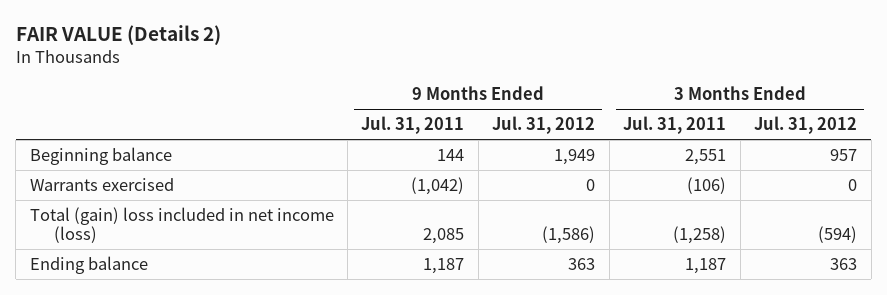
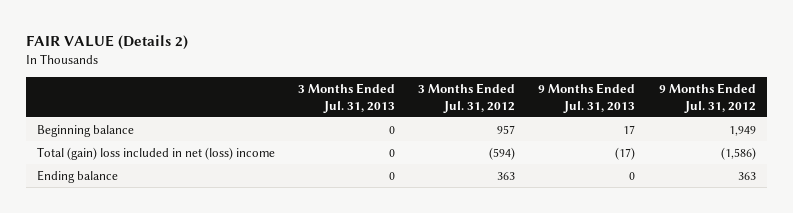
- | 9 Months Ended Jul. 31, 2011 | 9 Months Ended Jul. 31, 2012 | 3 Months Ended Jul. 31, 2011 | 3 Months Ended Jul. 31, 2012
+ | 3 Months Ended Jul. 31, 2013 | 3 Months Ended Jul. 31, 2012 | 9 Months Ended Jul. 31, 2013 | 9 Months Ended Jul. 31, 2012
- Warrants exercised | (1,042) | 0 | (106) | 0
- Total (gain) loss included in net income (loss) | 2,085 | (1,586) | (1,258) | (594)
+ Total (gain) loss included in net (loss) income | 0 | (594) | (17) | (1,586)

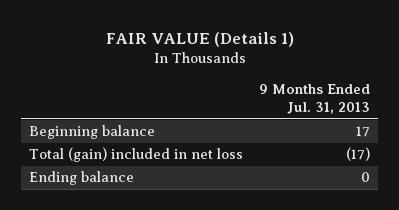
- FAIR VALUE (Details 2)
+ FAIR VALUE (Details 1)
- | 3 Months Ended Jul. 31, 2013 | 3 Months Ended Jul. 31, 2012 | 9 Months Ended Jul. 31, 2013 | 9 Months Ended Jul. 31, 2012
+ | 9 Months Ended Jul. 31, 2013
- Total (gain) loss included in net (loss) income | 0 | (594) | (17) | (1,586)
+ Total (gain) included in net loss | (17)

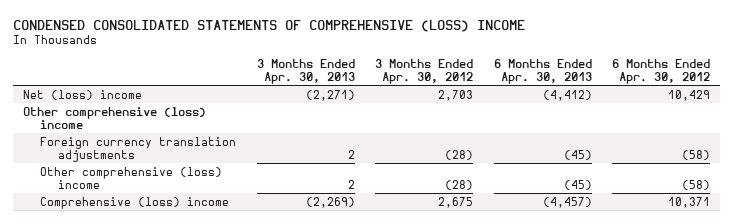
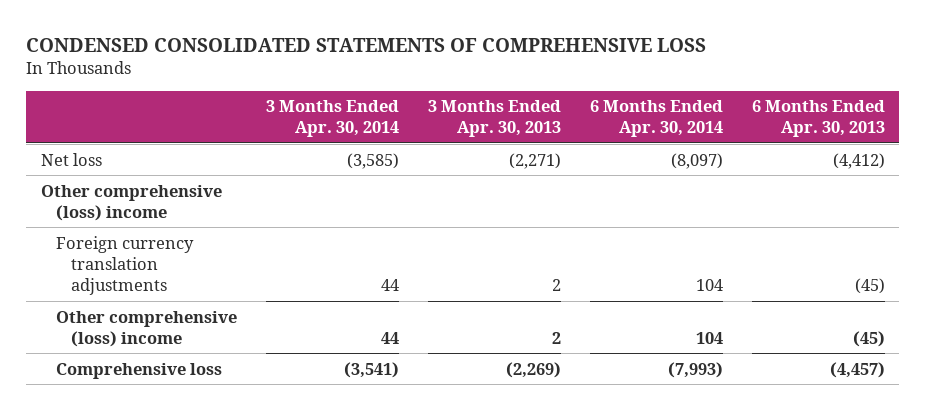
- CONDENSED CONSOLIDATED STATEMENTS OF COMPREHENSIVE (LOSS) INCOME
+ CONDENSED CONSOLIDATED STATEMENTS OF COMPREHENSIVE LOSS
- | 3 Months Ended Apr. 30, 2013 | 3 Months Ended Apr. 30, 2012 | 6 Months Ended Apr. 30, 2013 | 6 Months Ended Apr. 30, 2012
+ | 3 Months Ended Apr. 30, 2014 | 3 Months Ended Apr. 30, 2013 | 6 Months Ended Apr. 30, 2014 | 6 Months Ended Apr. 30, 2013
- Net (loss) income | (2,271) | 2,703 | (4,412) | 10,429
+ Net loss | (3,585) | (2,271) | (8,097) | (4,412)
- Comprehensive (loss) income | (2,269) | 2,675 | (4,457) | 10,371
+ Comprehensive loss | (3,541) | (2,269) | (7,993) | (4,457)

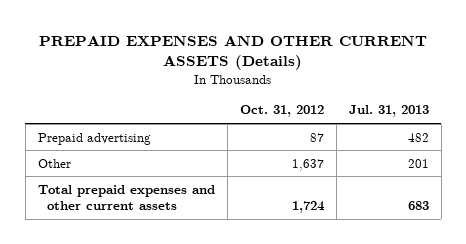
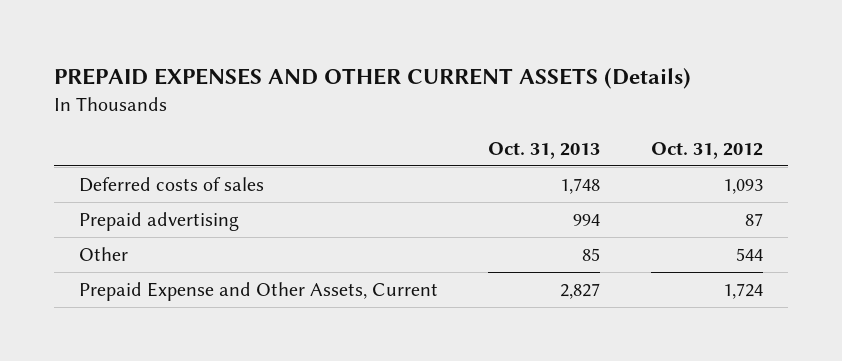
- | Oct. 31, 2012 | Jul. 31, 2013
+ | Oct. 31, 2013 | Oct. 31, 2012
+ Deferred costs of sales | 1,748 | 1,093
- Other | 1,637 | 201
- Total prepaid expenses and other current assets | 1,724 | 683
+ Other | 85 | 544
+ Prepaid Expense and Other Assets, Current | 2,827 | 1,724

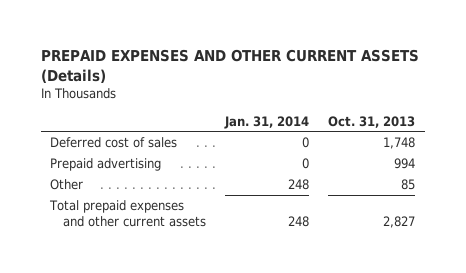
- | Oct. 31, 2013 | Oct. 31, 2012
+ | Jan. 31, 2014 | Oct. 31, 2013
- Deferred costs of sales | 1,748 | 1,093
+ Deferred cost of sales | 0 | 1,748
- Prepaid Expense and Other Assets, Current | 2,827 | 1,724
+ Total prepaid expenses and other current assets | 248 | 2,827

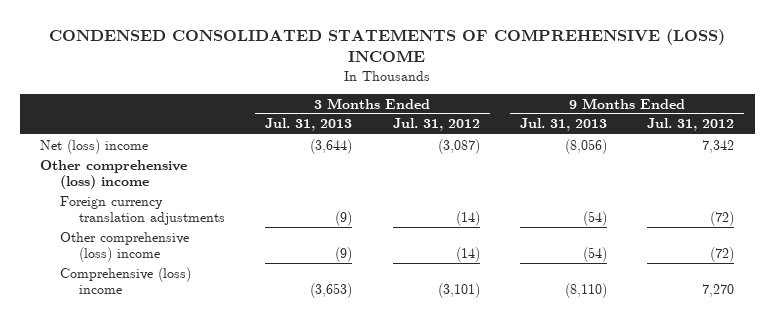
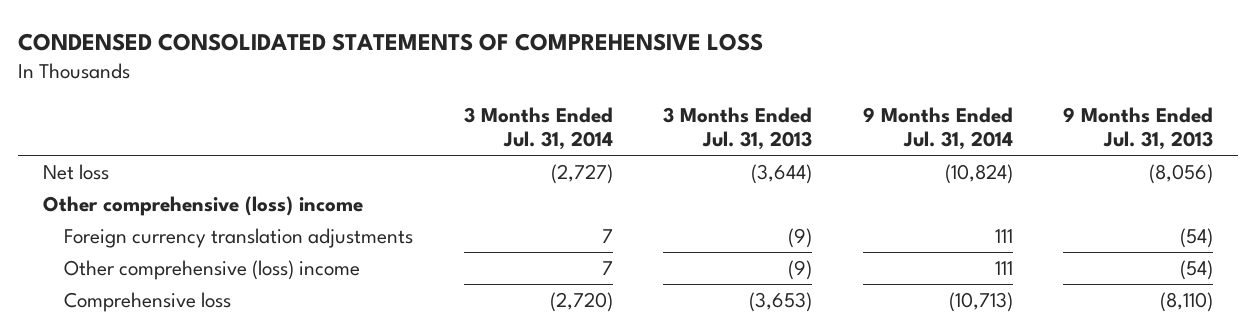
- CONDENSED CONSOLIDATED STATEMENTS OF COMPREHENSIVE (LOSS) INCOME
+ CONDENSED CONSOLIDATED STATEMENTS OF COMPREHENSIVE LOSS
- | 3 Months Ended Jul. 31, 2013 | 3 Months Ended Jul. 31, 2012 | 9 Months Ended Jul. 31, 2013 | 9 Months Ended Jul. 31, 2012
+ | 3 Months Ended Jul. 31, 2014 | 3 Months Ended Jul. 31, 2013 | 9 Months Ended Jul. 31, 2014 | 9 Months Ended Jul. 31, 2013
- Net (loss) income | (3,644) | (3,087) | (8,056) | 7,342
+ Net loss | (2,727) | (3,644) | (10,824) | (8,056)
- Comprehensive (loss) income | (3,653) | (3,101) | (8,110) | 7,270
+ Comprehensive loss | (2,720) | (3,653) | (10,713) | (8,110)

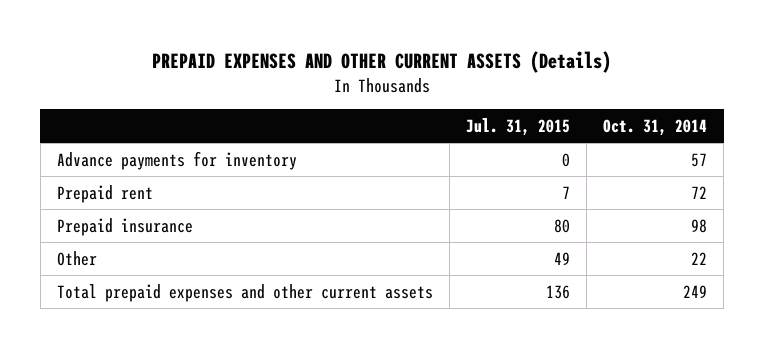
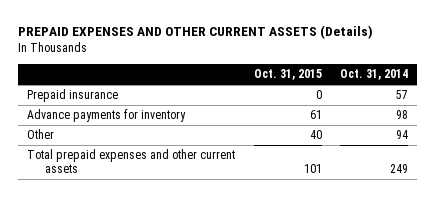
- | Jul. 31, 2015 | Oct. 31, 2014
+ | Oct. 31, 2015 | Oct. 31, 2014
- Advance payments for inventory | 0 | 57
- Prepaid rent | 7 | 72
- Prepaid insurance | 80 | 98
- Other | 49 | 22
+ Prepaid insurance | 0 | 57
+ Advance payments for inventory | 61 | 98
+ Other | 40 | 94

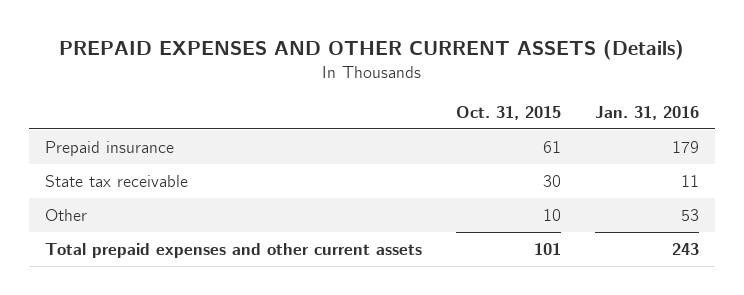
- | Oct. 31, 2015 | Oct. 31, 2014
+ | Oct. 31, 2015 | Jan. 31, 2016
- Prepaid insurance | 0 | 57
- Advance payments for inventory | 61 | 98
- Other | 40 | 94
+ Prepaid insurance | 61 | 179
+ State tax receivable | 30 | 11
+ Other | 10 | 53

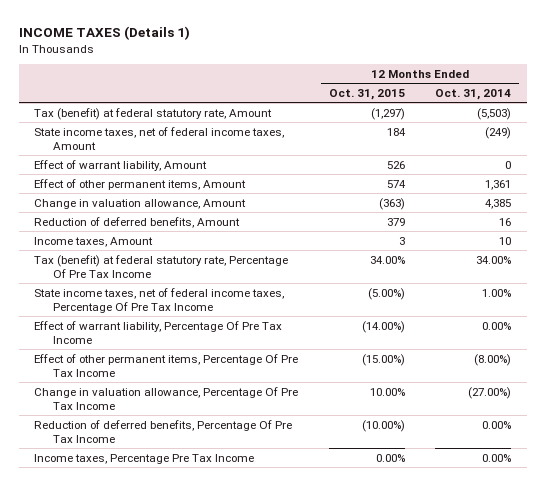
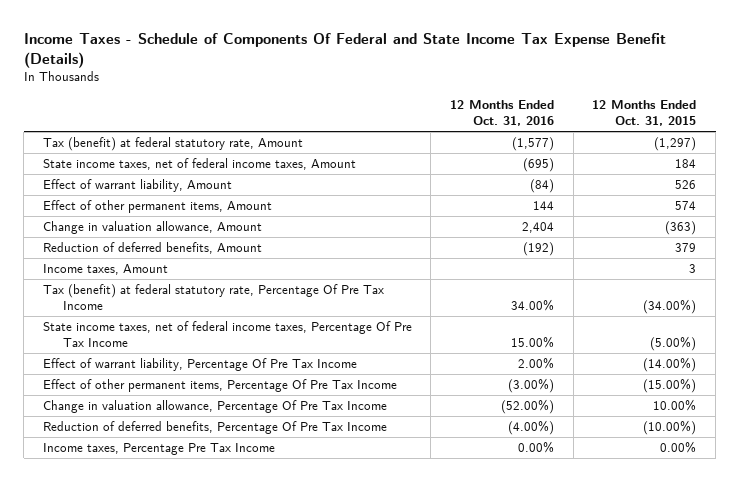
- INCOME TAXES (Details 1)
+ Income Taxes - Schedule of Components Of Federal and State Income Tax Expense Benefit (Details)
- | 12 Months Ended Oct. 31, 2015 | 12 Months Ended Oct. 31, 2014
+ | 12 Months Ended Oct. 31, 2016 | 12 Months Ended Oct. 31, 2015
- Tax (benefit) at federal statutory rate, Percentage Of Pre Tax Income | 34.00% | 34.00%
+ Tax (benefit) at federal statutory rate, Percentage Of Pre Tax Income | 34.00% | (34.00%)

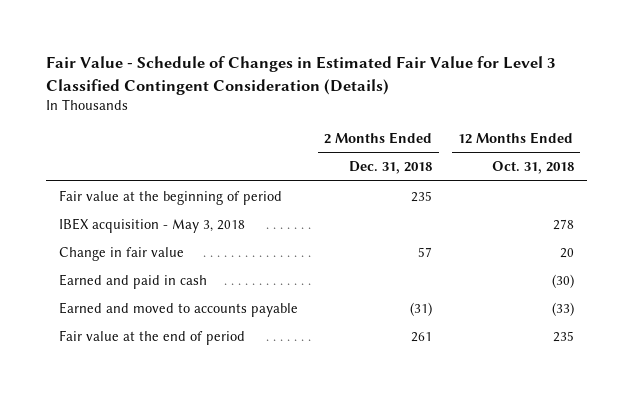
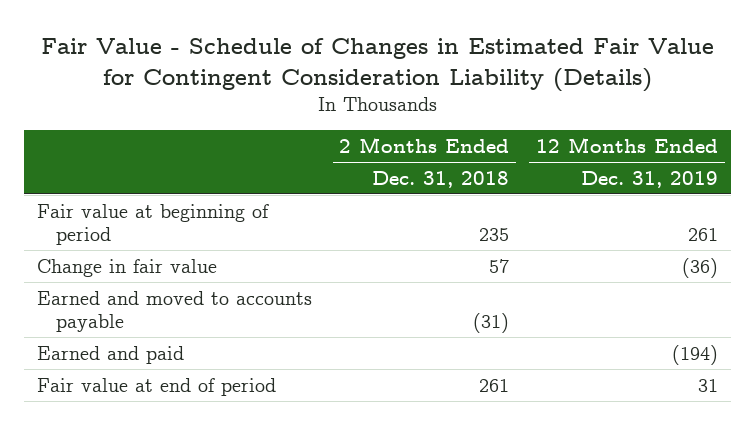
- Fair Value - Schedule of Changes in Estimated Fair Value for Level 3 Classified Contingent Consideration (Details)
+ Fair Value - Schedule of Changes in Estimated Fair Value for Contingent Consideration Liability (Details)
- | 2 Months Ended Dec. 31, 2018 | 12 Months Ended Oct. 31, 2018
+ | 2 Months Ended Dec. 31, 2018 | 12 Months Ended Dec. 31, 2019
- Fair value at the beginning of period | 235 |
- IBEX acquisition - May 3, 2018 | | 278
+ Fair value at beginning of period | 235 | 261
- Earned and paid in cash | | (30)
- Fair value at the end of period | 261 | 235
+ Earned and paid | | (194)
+ Fair value at end of period | 261 | 31

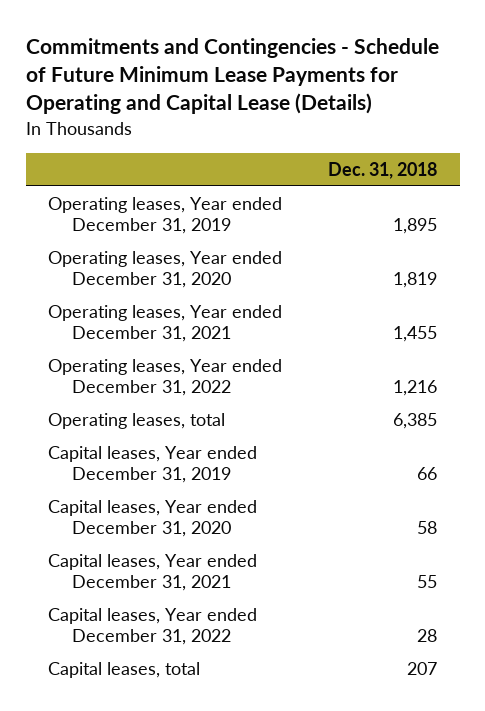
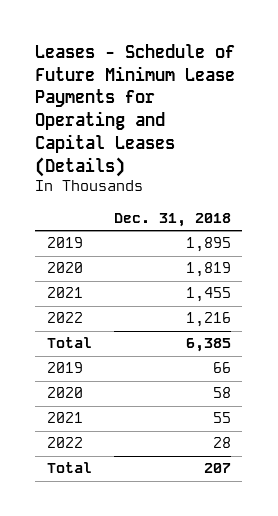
- Commitments and Contingencies - Schedule of Future Minimum Lease Payments for Operating and Capital Lease (Details)
+ Leases - Schedule of Future Minimum Lease Payments for Operating and Capital Leases (Details)
- Operating leases, Year ended December 31, 2019 | 1,895
- Operating leases, Year ended December 31, 2020 | 1,819
- Operating leases, Year ended December 31, 2021 | 1,455
- Operating leases, Year ended December 31, 2022 | 1,216
- Operating leases, total | 6,385
- Capital leases, Year ended December 31, 2019 | 66
- Capital leases, Year ended December 31, 2020 | 58
- Capital leases, Year ended December 31, 2021 | 55
- Capital leases, Year ended December 31, 2022 | 28
- Capital leases, total | 207
+ 2019 | 1,895
+ 2020 | 1,819
+ 2021 | 1,455
+ 2022 | 1,216
+ Total | 6,385
+ 2019 | 66
+ 2020 | 58
+ 2021 | 55
+ 2022 | 28
+ Total | 207

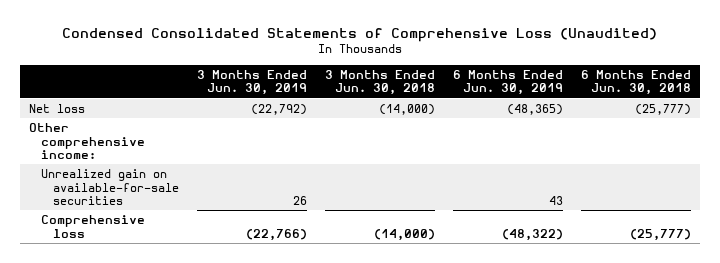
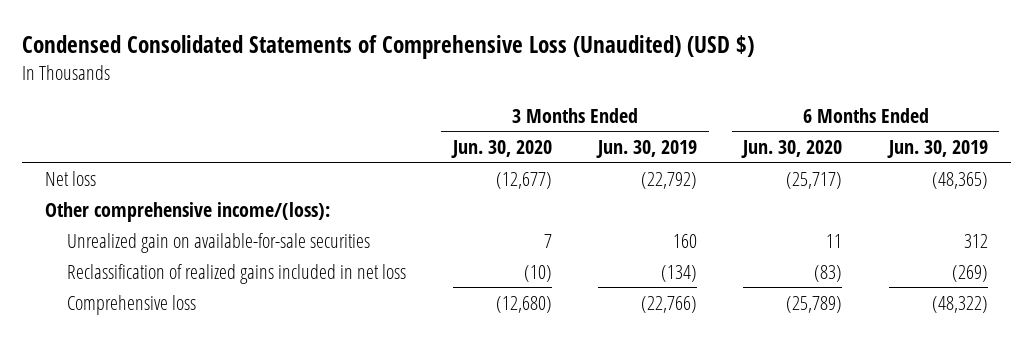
- Condensed Consolidated Statements of Comprehensive Loss (Unaudited)
+ Condensed Consolidated Statements of Comprehensive Loss (Unaudited) (USD $)
- | 3 Months Ended Jun. 30, 2019 | 3 Months Ended Jun. 30, 2018 | 6 Months Ended Jun. 30, 2019 | 6 Months Ended Jun. 30, 2018
+ | 3 Months Ended Jun. 30, 2020 | 3 Months Ended Jun. 30, 2019 | 6 Months Ended Jun. 30, 2020 | 6 Months Ended Jun. 30, 2019
- Other comprehensive income:
- Unrealized gain on available-for-sale securities | 26 | | 43 |
+ Other comprehensive income/(loss):
+ Unrealized gain on available-for-sale securities | 7 | 160 | 11 | 312
+ Reclassification of realized gains included in net loss | (10) | (134) | (83) | (269)

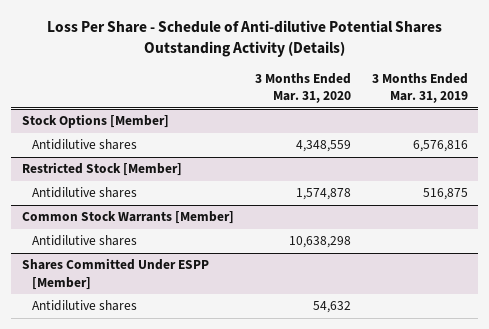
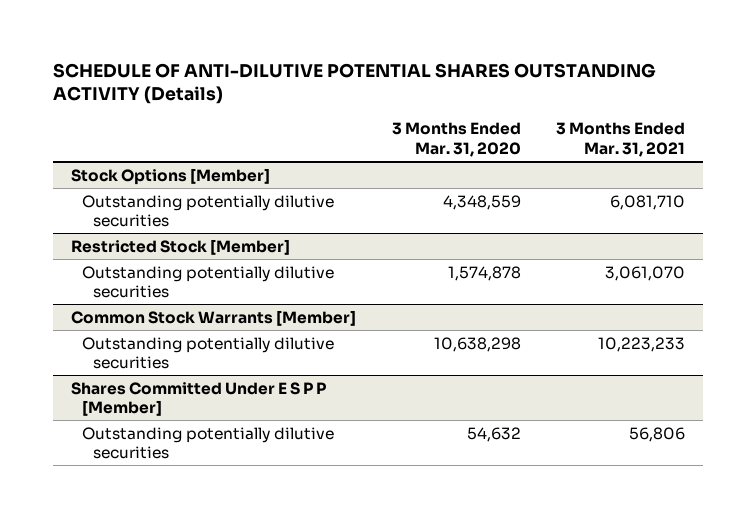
- Loss Per Share - Schedule of Anti-dilutive Potential Shares Outstanding Activity (Details)
+ SCHEDULE OF ANTI-DILUTIVE POTENTIAL SHARES OUTSTANDING ACTIVITY (Details)
- | 3 Months Ended Mar. 31, 2020 | 3 Months Ended Mar. 31, 2019
+ | 3 Months Ended Mar. 31, 2020 | 3 Months Ended Mar. 31, 2021
@ Stock Options [Member]
- Antidilutive shares | 4,348,559 | 6,576,816
+ Outstanding potentially dilutive securities | 4,348,559 | 6,081,710
@ Restricted Stock [Member]
- Antidilutive shares | 1,574,878 | 516,875
+ Outstanding potentially dilutive securities | 1,574,878 | 3,061,070
@ Common Stock Warrants [Member]
- Antidilutive shares | 10,638,298 |
- Shares Committed Under ESPP [Member]
- Antidilutive shares | 54,632 |
@ Common Stock Warrants [Member]
+ Outstanding potentially dilutive securities | 10,638,298 | 10,223,233
+ Shares Committed Under E S P P [Member]
+ Outstanding potentially dilutive securities | 54,632 | 56,806

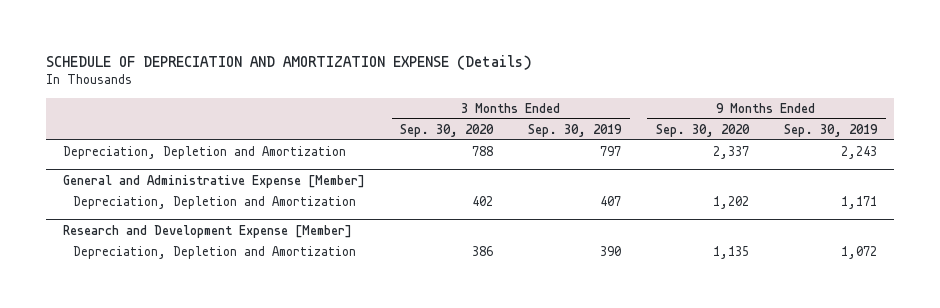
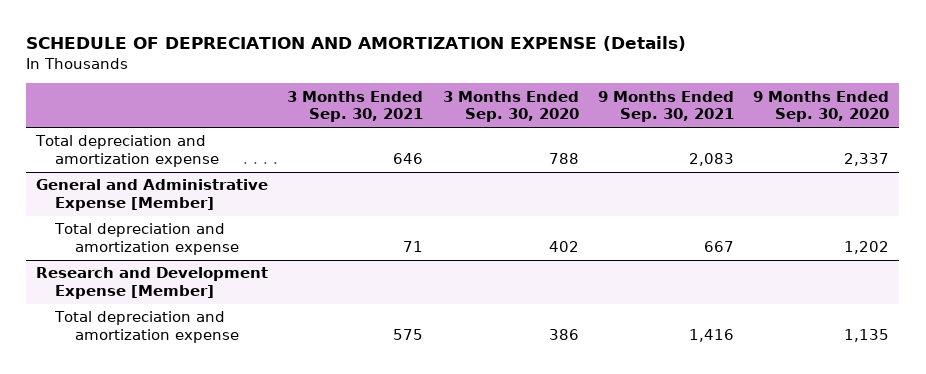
- | 3 Months Ended Sep. 30, 2020 | 3 Months Ended Sep. 30, 2019 | 9 Months Ended Sep. 30, 2020 | 9 Months Ended Sep. 30, 2019
+ | 3 Months Ended Sep. 30, 2021 | 3 Months Ended Sep. 30, 2020 | 9 Months Ended Sep. 30, 2021 | 9 Months Ended Sep. 30, 2020
- Depreciation, Depletion and Amortization | 788 | 797 | 2,337 | 2,243
+ Total depreciation and amortization expense | 646 | 788 | 2,083 | 2,337
@ General and Administrative Expense [Member]
- Depreciation, Depletion and Amortization | 402 | 407 | 1,202 | 1,171
+ Total depreciation and amortization expense | 71 | 402 | 667 | 1,202
@ Research and Development Expense [Member]
- Depreciation, Depletion and Amortization | 386 | 390 | 1,135 | 1,072
+ Total depreciation and amortization expense | 575 | 386 | 1,416 | 1,135

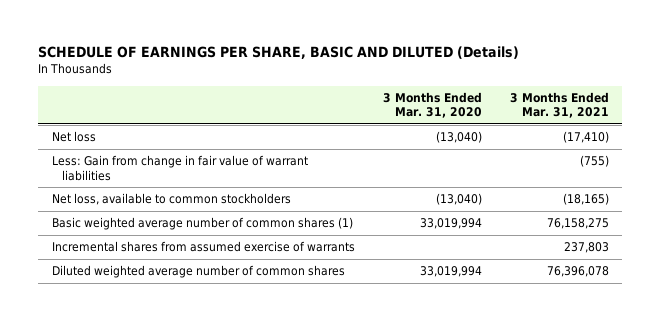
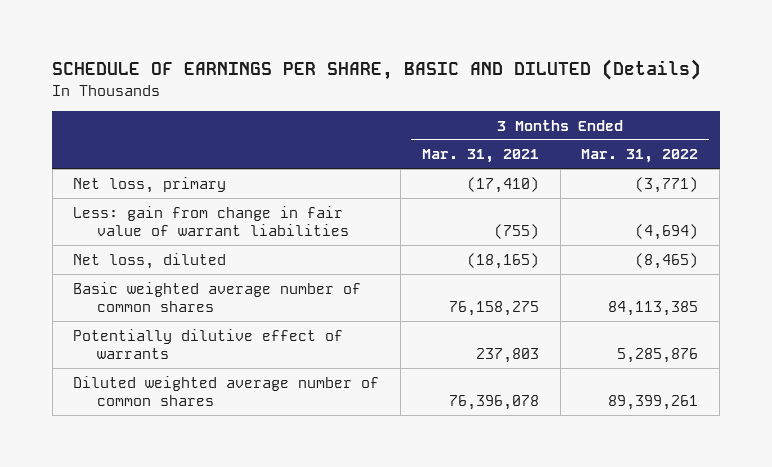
- | 3 Months Ended Mar. 31, 2020 | 3 Months Ended Mar. 31, 2021
+ | 3 Months Ended Mar. 31, 2021 | 3 Months Ended Mar. 31, 2022
- Net loss | (13,040) | (17,410)
- Less: Gain from change in fair value of warrant liabilities | | (755)
- Net loss, available to common stockholders | (13,040) | (18,165)
- Basic weighted average number of common shares (1) | 33,019,994 | 76,158,275
- Incremental shares from assumed exercise of warrants | | 237,803
+ Net loss, primary | (17,410) | (3,771)
+ Less: gain from change in fair value of warrant liabilities | (755) | (4,694)
+ Net loss, diluted | (18,165) | (8,465)
+ Basic weighted average number of common shares | 76,158,275 | 84,113,385
+ Potentially dilutive effect of warrants | 237,803 | 5,285,876

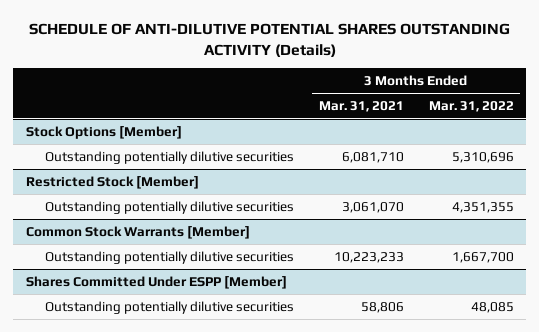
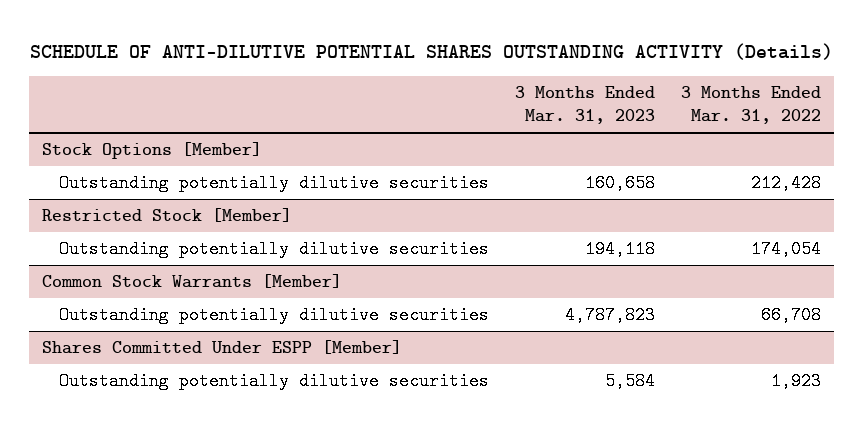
- | 3 Months Ended Mar. 31, 2021 | 3 Months Ended Mar. 31, 2022
+ | 3 Months Ended Mar. 31, 2023 | 3 Months Ended Mar. 31, 2022
@ Stock Options [Member]
- Outstanding potentially dilutive securities | 6,081,710 | 5,310,696
+ Outstanding potentially dilutive securities | 160,658 | 212,428
@ Restricted Stock [Member]
- Outstanding potentially dilutive securities | 3,061,070 | 4,351,355
+ Outstanding potentially dilutive securities | 194,118 | 174,054
@ Common Stock Warrants [Member]
- Outstanding potentially dilutive securities | 10,223,233 | 1,667,700
+ Outstanding potentially dilutive securities | 4,787,823 | 66,708
@ Shares Committed Under ESPP [Member]
- Outstanding potentially dilutive securities | 58,806 | 48,085
+ Outstanding potentially dilutive securities | 5,584 | 1,923

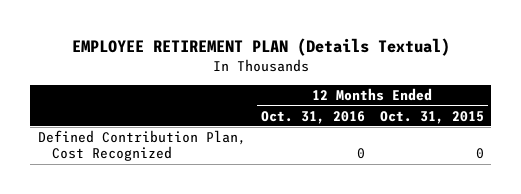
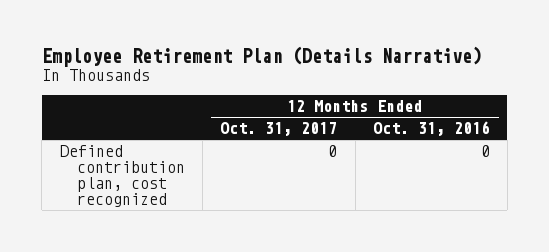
- EMPLOYEE RETIREMENT PLAN (Details Textual)
+ Employee Retirement Plan (Details Narrative)
- | 12 Months Ended Oct. 31, 2016 | 12 Months Ended Oct. 31, 2015
+ | 12 Months Ended Oct. 31, 2017 | 12 Months Ended Oct. 31, 2016
- Defined Contribution Plan, Cost Recognized | 0 | 0
+ Defined contribution plan, cost recognized | 0 | 0

